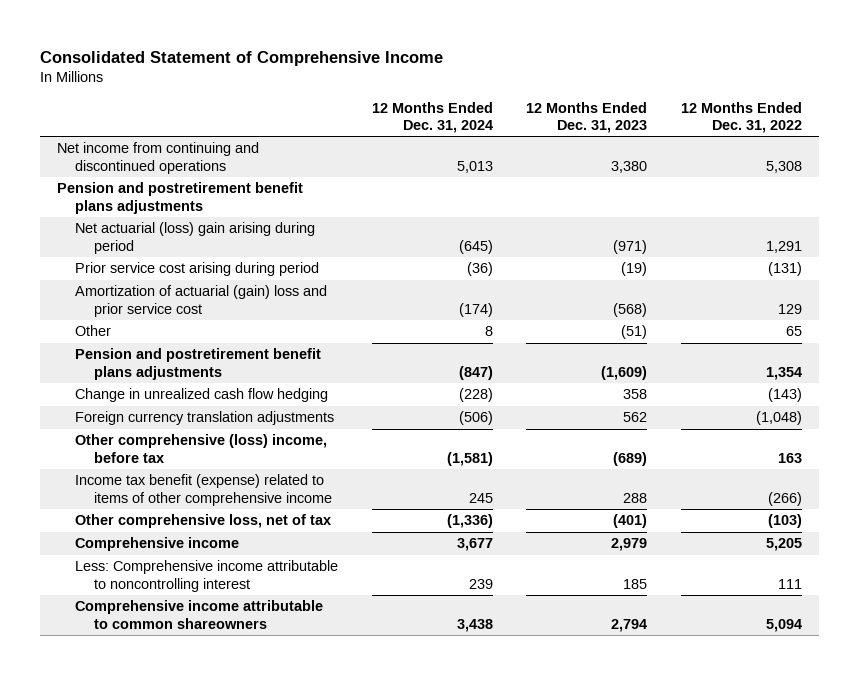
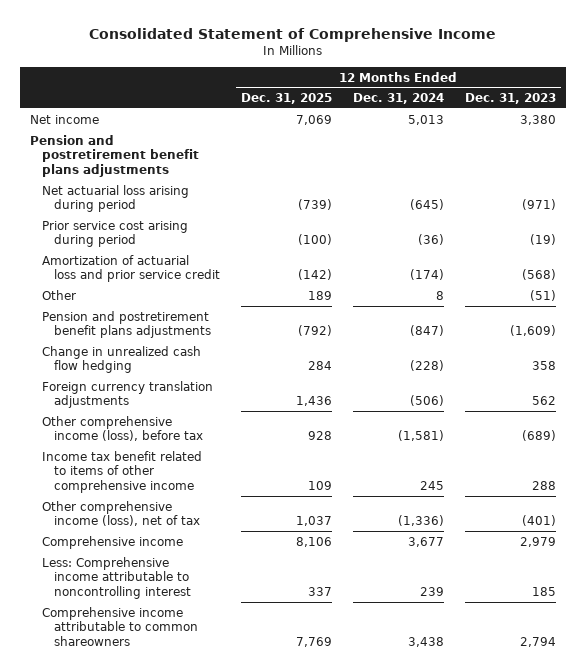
- | 12 Months Ended Dec. 31, 2024 | 12 Months Ended Dec. 31, 2023 | 12 Months Ended Dec. 31, 2022
+ | 12 Months Ended Dec. 31, 2025 | 12 Months Ended Dec. 31, 2024 | 12 Months Ended Dec. 31, 2023
- Net income from continuing and discontinued operations | 5,013 | 3,380 | 5,308
+ Net income | 7,069 | 5,013 | 3,380
- Net actuarial (loss) gain arising during period | (645) | (971) | 1,291
+ Net actuarial loss arising during period | (739) | (645) | (971)
- Amortization of actuarial (gain) loss and prior service cost | (174) | (568) | 129
+ Amortization of actuarial loss and prior service credit | (142) | (174) | (568)
- Other comprehensive (loss) income, before tax | (1,581) | (689) | 163
- Income tax benefit (expense) related to items of other comprehensive income | 245 | 288 | (266)
- Other comprehensive loss, net of tax | (1,336) | (401) | (103)
+ Other comprehensive income (loss), before tax | 928 | (1,581) | (689)
+ Income tax benefit related to items of other comprehensive income | 109 | 245 | 288
+ Other comprehensive income (loss), net of tax | 1,037 | (1,336) | (401)

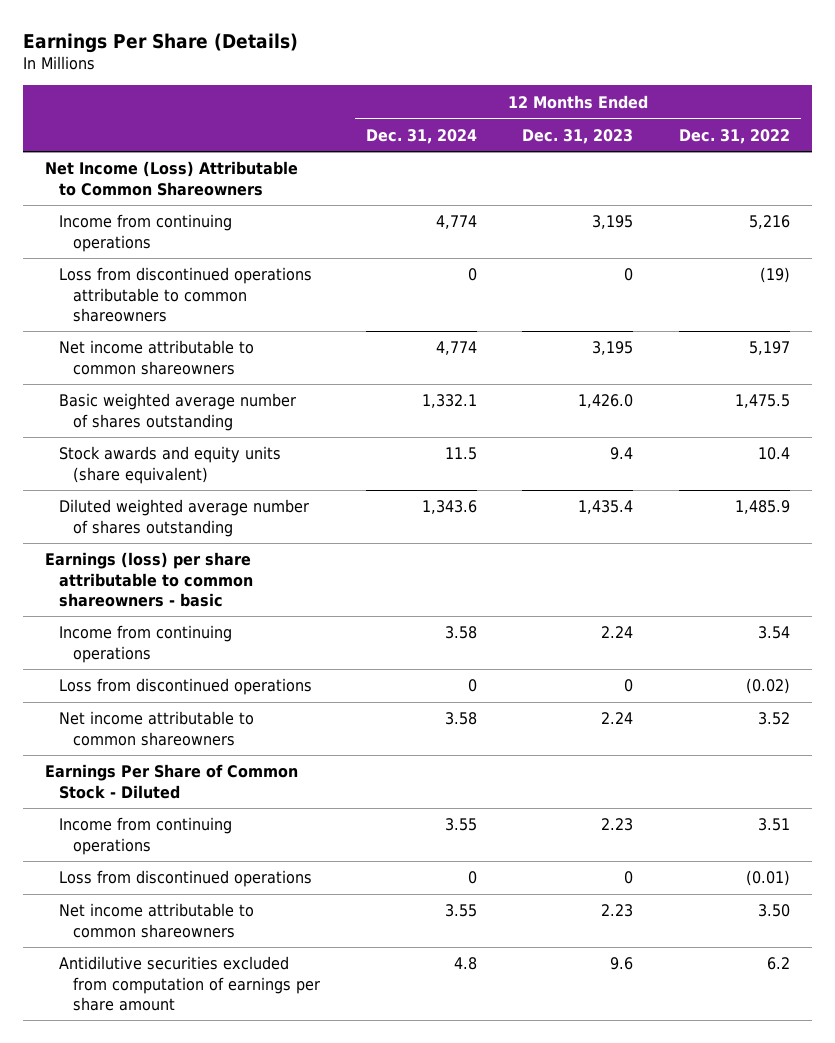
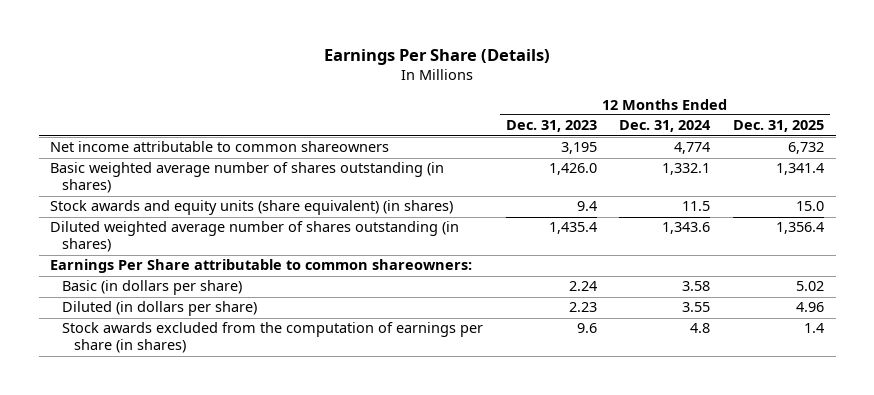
- | 12 Months Ended Dec. 31, 2024 | 12 Months Ended Dec. 31, 2023 | 12 Months Ended Dec. 31, 2022
+ | 12 Months Ended Dec. 31, 2023 | 12 Months Ended Dec. 31, 2024 | 12 Months Ended Dec. 31, 2025
- Net Income (Loss) Attributable to Common Shareowners
- Income from continuing operations | 4,774 | 3,195 | 5,216
- Loss from discontinued operations attributable to common shareowners | 0 | 0 | (19)
- Basic weighted average number of shares outstanding | 1,332.1 | 1,426.0 | 1,475.5
- Stock awards and equity units (share equivalent) | 11.5 | 9.4 | 10.4
- Diluted weighted average number of shares outstanding | 1,343.6 | 1,435.4 | 1,485.9
- Earnings (loss) per share attributable to common shareowners - basic
- Income from continuing operations | 3.58 | 2.24 | 3.54
- Loss from discontinued operations | 0 | 0 | (0.02)
- Net income attributable to common shareowners | 3.58 | 2.24 | 3.52
- Earnings Per Share of Common Stock - Diluted
- Income from continuing operations | 3.55 | 2.23 | 3.51
- Loss from discontinued operations | 0 | 0 | (0.01)
- Net income attributable to common shareowners | 3.55 | 2.23 | 3.50
- Antidilutive securities excluded from computation of earnings per share amount | 4.8 | 9.6 | 6.2
+ Basic weighted average number of shares outstanding (in shares) | 1,426.0 | 1,332.1 | 1,341.4
+ Stock awards and equity units (share equivalent) (in shares) | 9.4 | 11.5 | 15.0
+ Diluted weighted average number of shares outstanding (in shares) | 1,435.4 | 1,343.6 | 1,356.4
+ Earnings Per Share attributable to common shareowners:
+ Basic (in dollars per share) | 2.24 | 3.58 | 5.02
+ Diluted (in dollars per share) | 2.23 | 3.55 | 4.96
+ Stock awards excluded from the computation of earnings per share (in shares) | 9.6 | 4.8 | 1.4

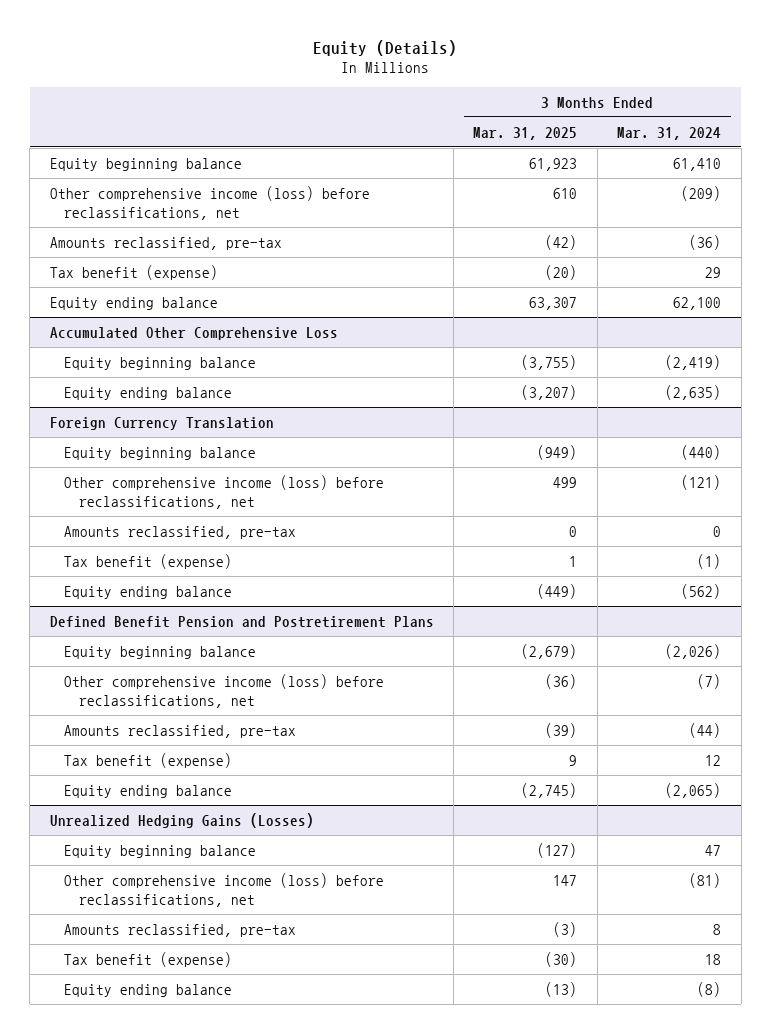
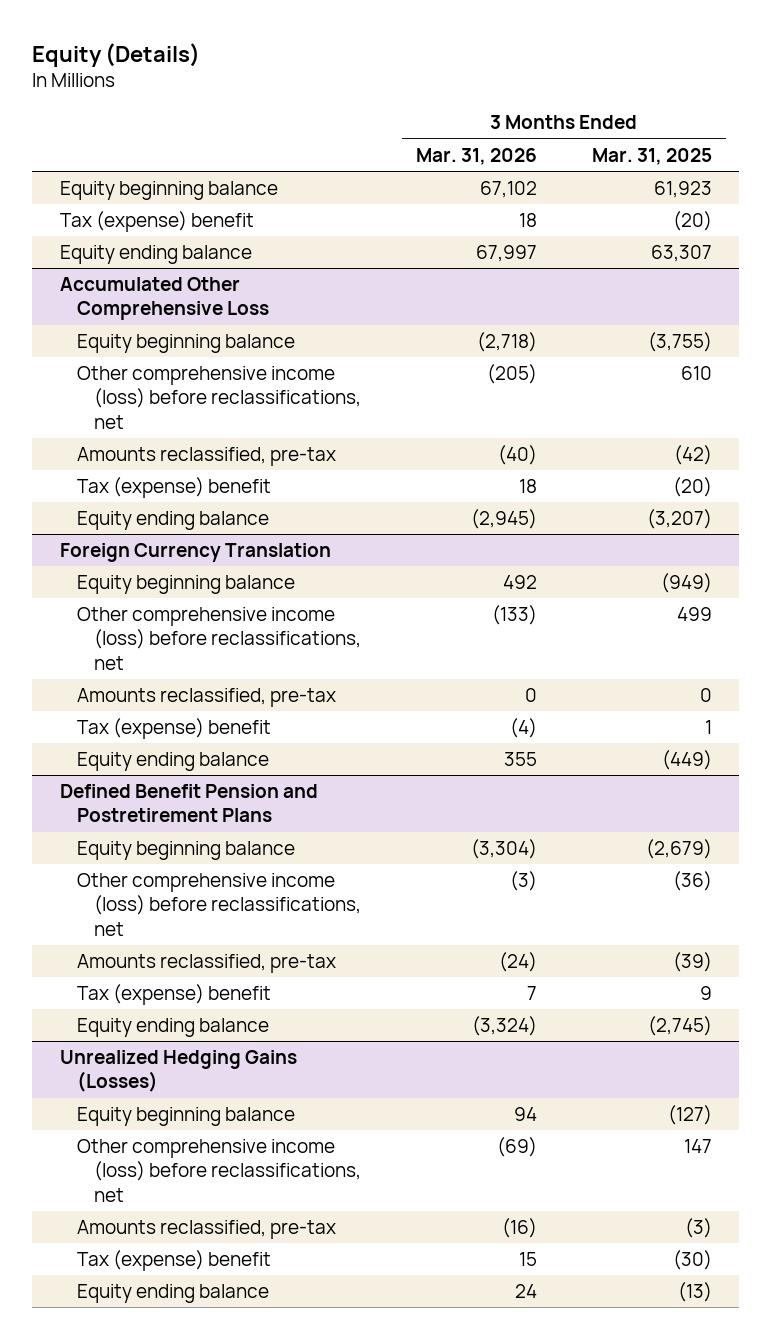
- | 3 Months Ended Mar. 31, 2025 | 3 Months Ended Mar. 31, 2024
+ | 3 Months Ended Mar. 31, 2026 | 3 Months Ended Mar. 31, 2025
- Other comprehensive income (loss) before reclassifications, net | 610 | (209)
- Amounts reclassified, pre-tax | (42) | (36)
- Tax benefit (expense) | (20) | 29
+ Tax (expense) benefit | 18 | (20)
@ Accumulated Other Comprehensive Loss
+ Other comprehensive income (loss) before reclassifications, net | (205) | 610
+ Amounts reclassified, pre-tax | (40) | (42)
+ Tax (expense) benefit | 18 | (20)
@ Foreign Currency Translation
- Tax benefit (expense) | 1 | (1)
+ Tax (expense) benefit | (4) | 1
@ Defined Benefit Pension and Postretirement Plans
- Tax benefit (expense) | 9 | 12
+ Tax (expense) benefit | 7 | 9
@ Unrealized Hedging Gains (Losses)
- Tax benefit (expense) | (30) | 18
+ Tax (expense) benefit | 15 | (30)

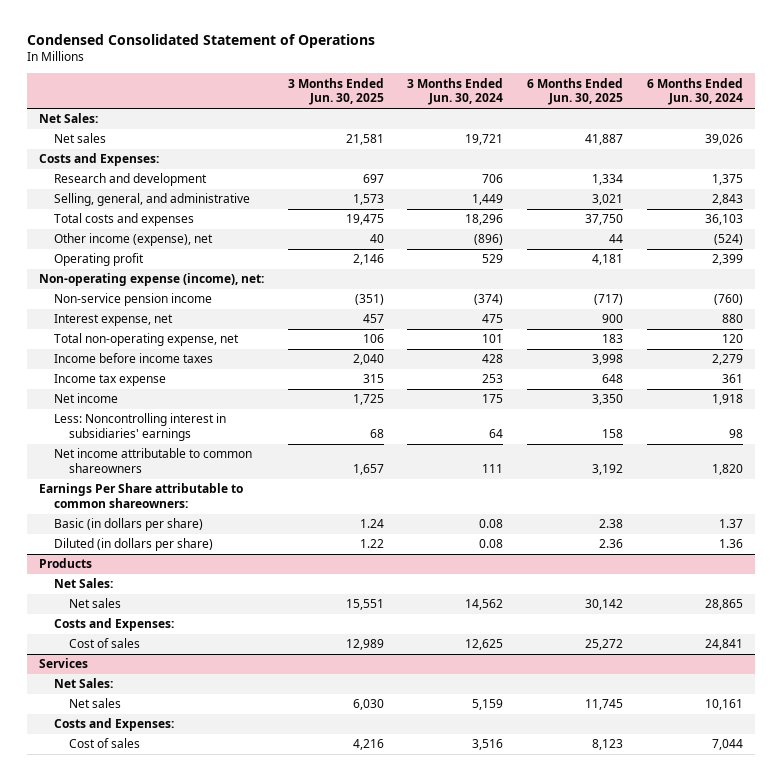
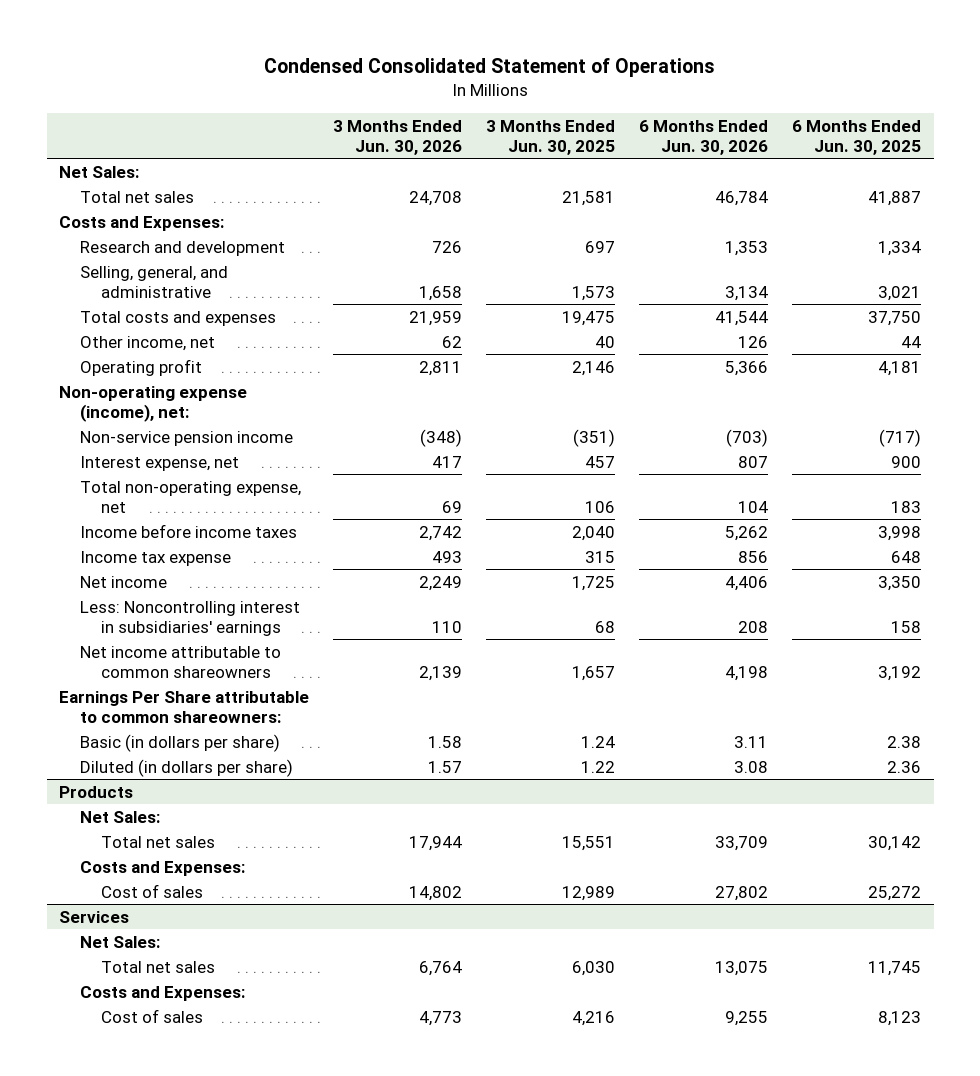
- | 3 Months Ended Jun. 30, 2025 | 3 Months Ended Jun. 30, 2024 | 6 Months Ended Jun. 30, 2025 | 6 Months Ended Jun. 30, 2024
+ | 3 Months Ended Jun. 30, 2026 | 3 Months Ended Jun. 30, 2025 | 6 Months Ended Jun. 30, 2026 | 6 Months Ended Jun. 30, 2025
- Net sales | 21,581 | 19,721 | 41,887 | 39,026
+ Total net sales | 24,708 | 21,581 | 46,784 | 41,887
- Other income (expense), net | 40 | (896) | 44 | (524)
+ Other income, net | 62 | 40 | 126 | 44
@ Products
- Net sales | 15,551 | 14,562 | 30,142 | 28,865
+ Total net sales | 17,944 | 15,551 | 33,709 | 30,142
@ Services
- Net sales | 6,030 | 5,159 | 11,745 | 10,161
+ Total net sales | 6,764 | 6,030 | 13,075 | 11,745

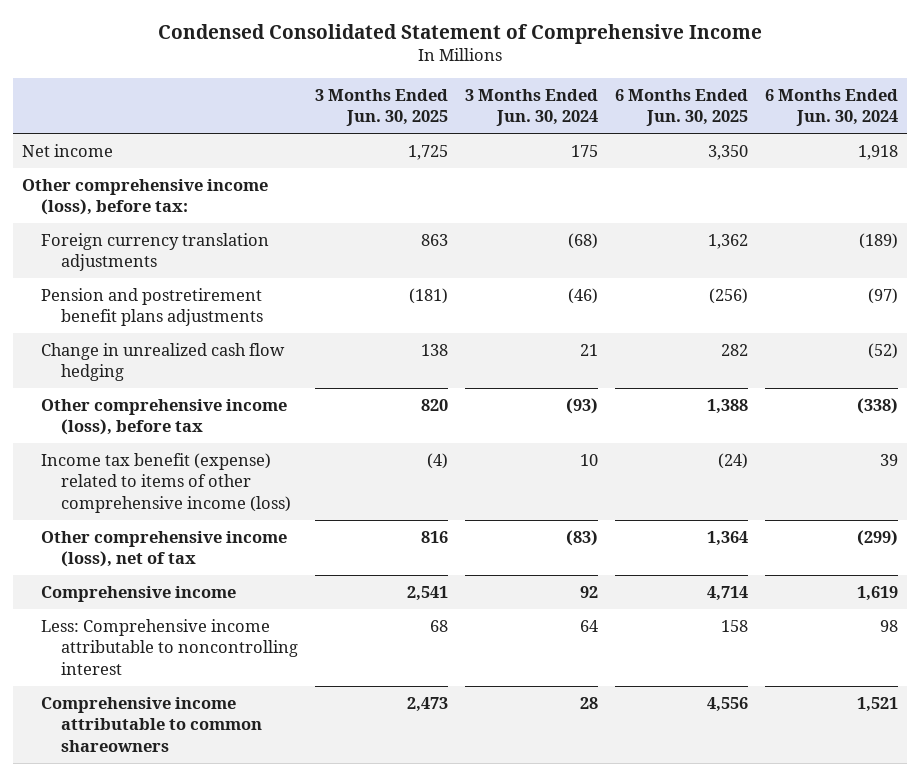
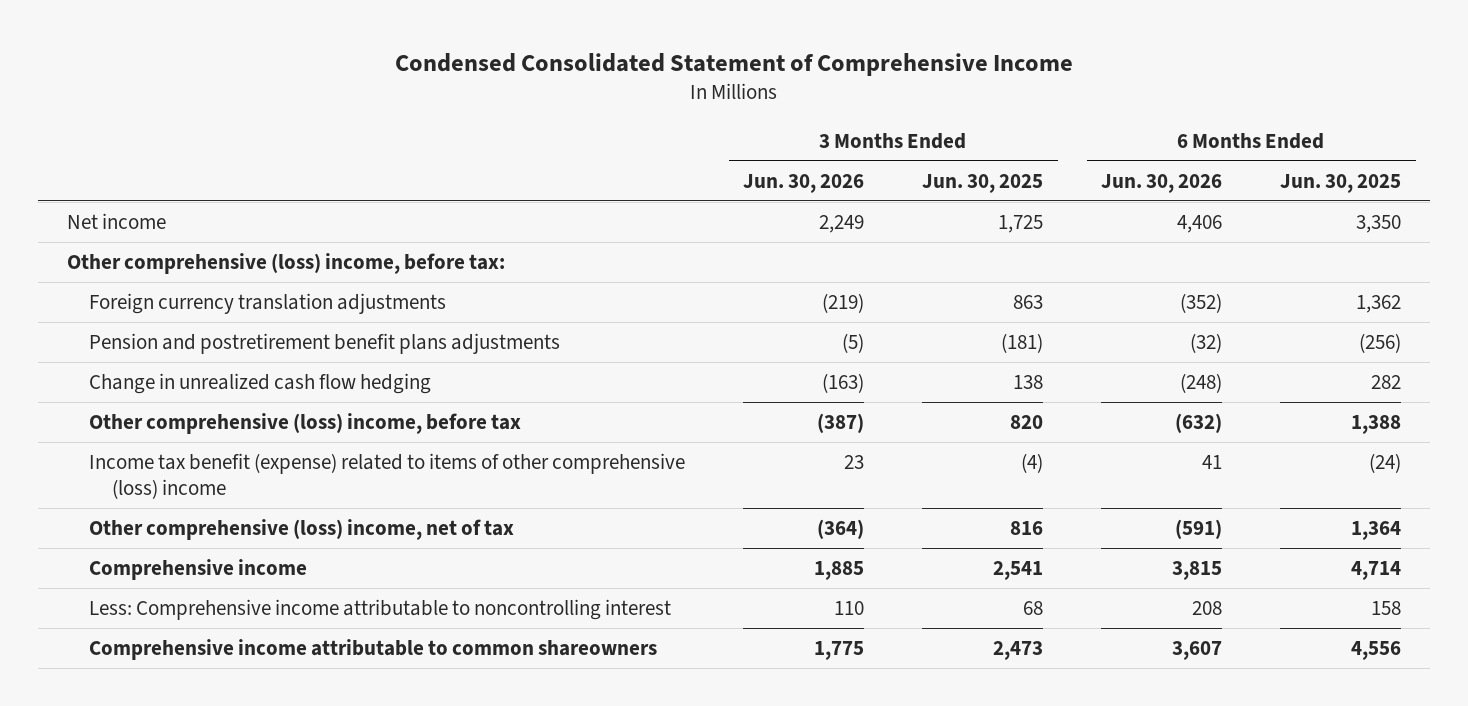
- | 3 Months Ended Jun. 30, 2025 | 3 Months Ended Jun. 30, 2024 | 6 Months Ended Jun. 30, 2025 | 6 Months Ended Jun. 30, 2024
+ | 3 Months Ended Jun. 30, 2026 | 3 Months Ended Jun. 30, 2025 | 6 Months Ended Jun. 30, 2026 | 6 Months Ended Jun. 30, 2025
- Other comprehensive income (loss), before tax:
+ Other comprehensive (loss) income, before tax:
- Other comprehensive income (loss), before tax | 820 | (93) | 1,388 | (338)
- Income tax benefit (expense) related to items of other comprehensive income (loss) | (4) | 10 | (24) | 39
- Other comprehensive income (loss), net of tax | 816 | (83) | 1,364 | (299)
+ Other comprehensive (loss) income, before tax | (387) | 820 | (632) | 1,388
+ Income tax benefit (expense) related to items of other comprehensive (loss) income | 23 | (4) | 41 | (24)
+ Other comprehensive (loss) income, net of tax | (364) | 816 | (591) | 1,364

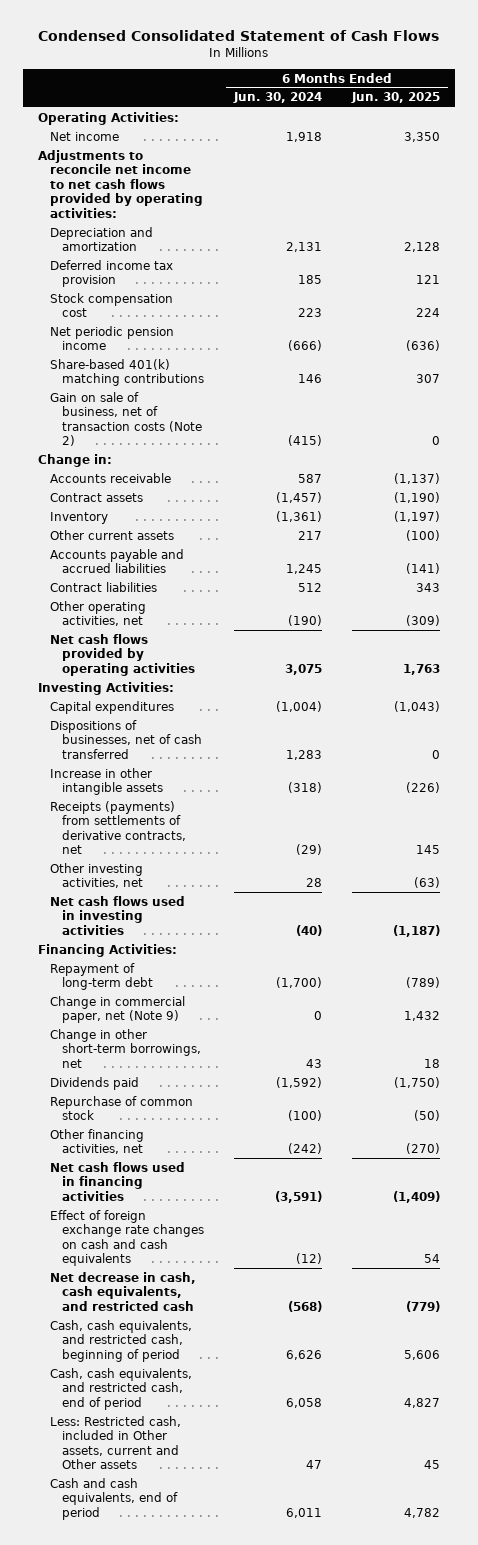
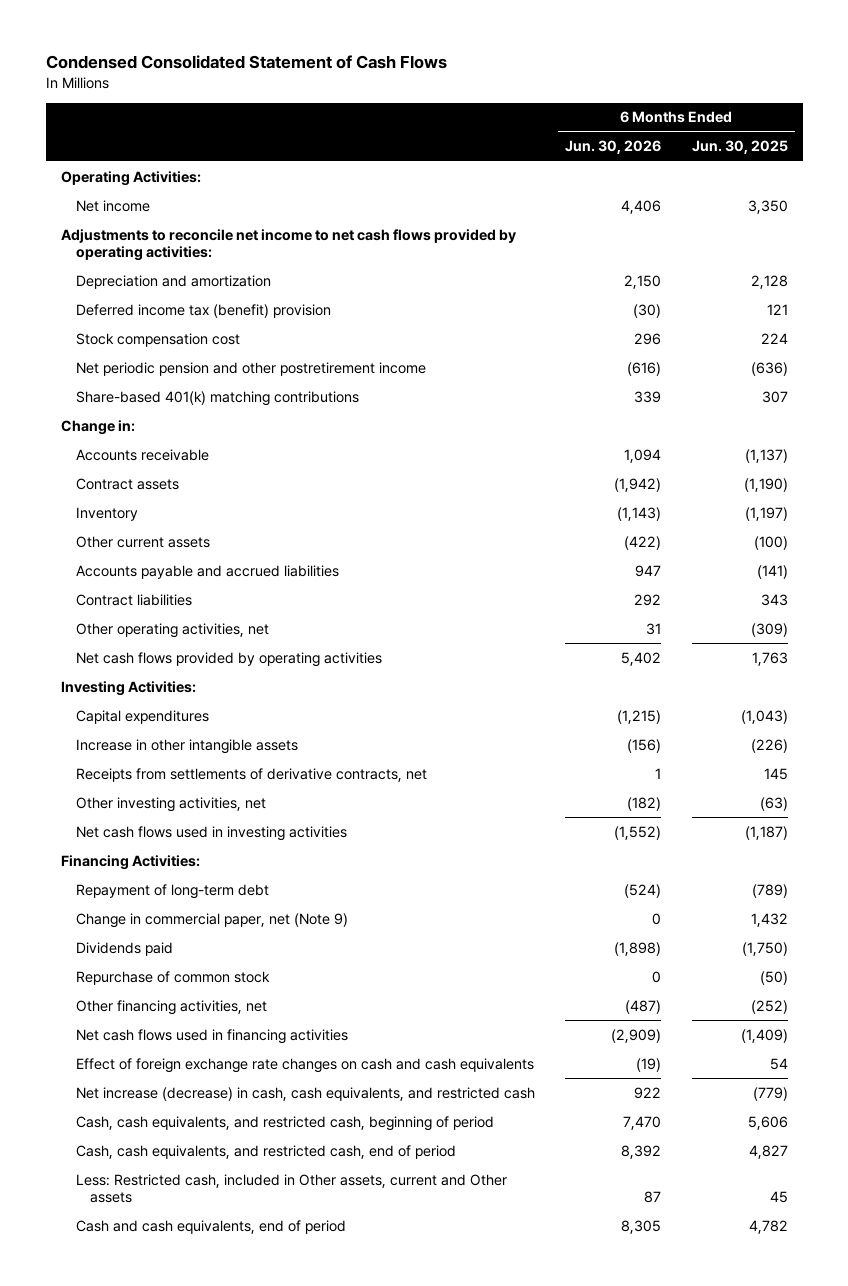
- | 6 Months Ended Jun. 30, 2024 | 6 Months Ended Jun. 30, 2025
+ | 6 Months Ended Jun. 30, 2026 | 6 Months Ended Jun. 30, 2025
- Deferred income tax provision | 185 | 121
+ Deferred income tax (benefit) provision | (30) | 121
- Net periodic pension income | (666) | (636)
+ Net periodic pension and other postretirement income | (616) | (636)
- Gain on sale of business, net of transaction costs (Note 2) | (415) | 0
- Dispositions of businesses, net of cash transferred | 1,283 | 0
- Receipts (payments) from settlements of derivative contracts, net | (29) | 145
+ Receipts from settlements of derivative contracts, net | 1 | 145
- Change in other short-term borrowings, net | 43 | 18
- Other financing activities, net | (242) | (270)
+ Other financing activities, net | (487) | (252)
- Net decrease in cash, cash equivalents, and restricted cash | (568) | (779)
+ Net increase (decrease) in cash, cash equivalents, and restricted cash | 922 | (779)

